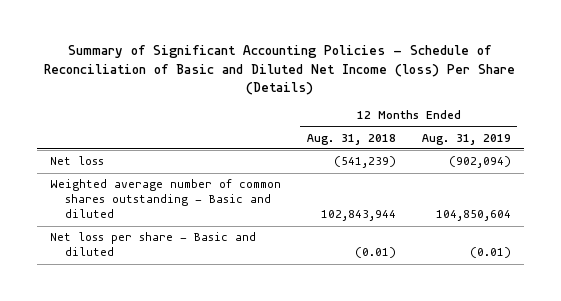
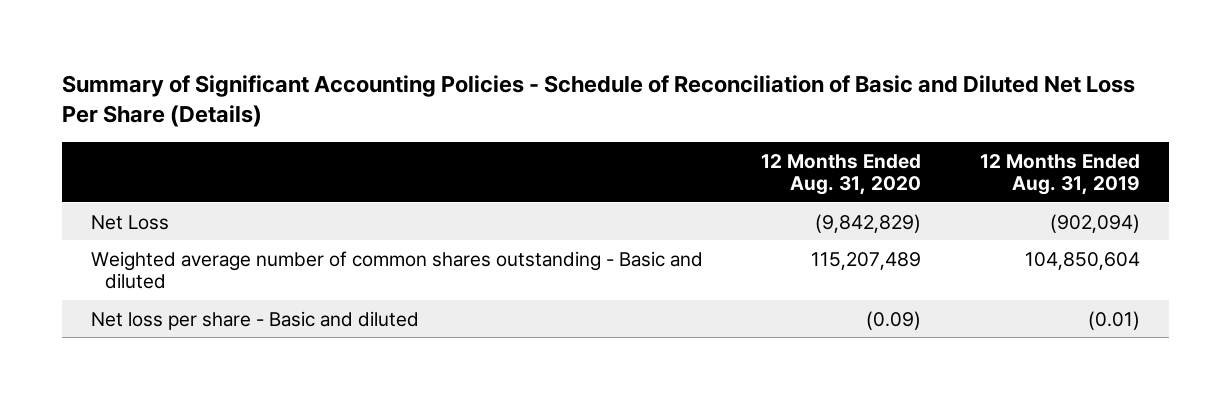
- Summary of Significant Accounting Policies - Schedule of Reconciliation of Basic and Diluted Net Income (loss) Per Share (Details)
+ Summary of Significant Accounting Policies - Schedule of Reconciliation of Basic and Diluted Net Loss Per Share (Details)
- | 12 Months Ended Aug. 31, 2018 | 12 Months Ended Aug. 31, 2019
+ | 12 Months Ended Aug. 31, 2020 | 12 Months Ended Aug. 31, 2019
- Net loss | (541,239) | (902,094)
+ Net Loss | (9,842,829) | (902,094)

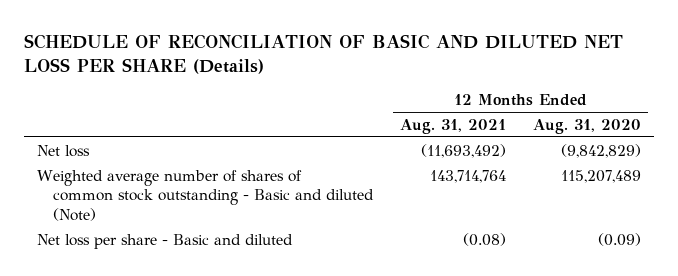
- Summary of Significant Accounting Policies - Schedule of Reconciliation of Basic and Diluted Net Loss Per Share (Details)
+ SCHEDULE OF RECONCILIATION OF BASIC AND DILUTED NET LOSS PER SHARE (Details)
- | 12 Months Ended Aug. 31, 2020 | 12 Months Ended Aug. 31, 2019
+ | 12 Months Ended Aug. 31, 2021 | 12 Months Ended Aug. 31, 2020
- Net Loss | (9,842,829) | (902,094)
- Weighted average number of common shares outstanding - Basic and diluted | 115,207,489 | 104,850,604
+ Net loss | (11,693,492) | (9,842,829)
+ Weighted average number of shares of common stock outstanding - Basic and diluted (Note) | 143,714,764 | 115,207,489

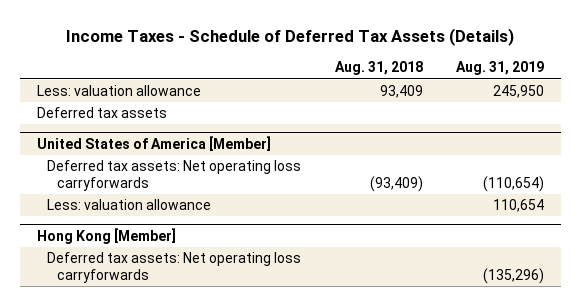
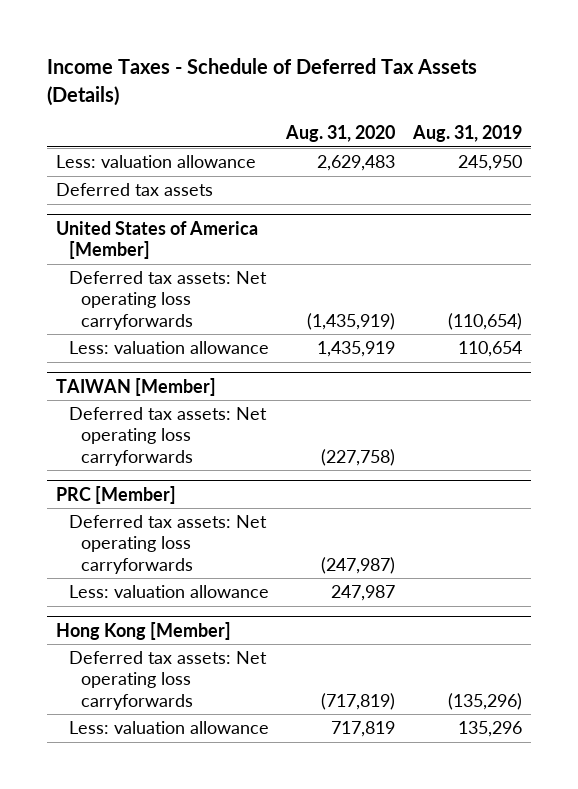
- | Aug. 31, 2018 | Aug. 31, 2019
+ | Aug. 31, 2020 | Aug. 31, 2019
+ TAIWAN [Member]
+ Deferred tax assets: Net operating loss carryforwards | (227,758) |
+ PRC [Member]
+ Deferred tax assets: Net operating loss carryforwards | (247,987) |
+ Less: valuation allowance | 247,987 |
@ Hong Kong [Member]
+ Less: valuation allowance | 717,819 | 135,296

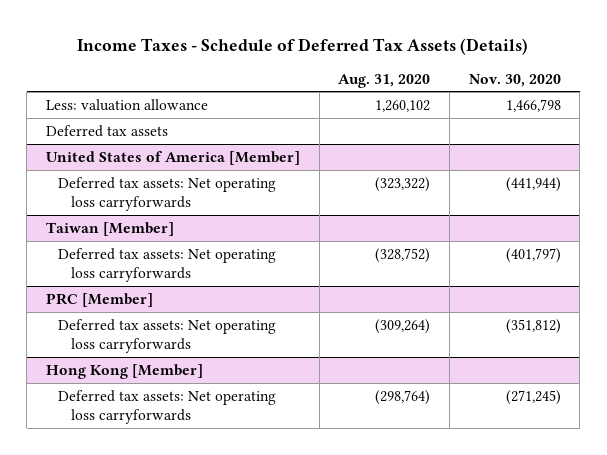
- | Aug. 31, 2020 | Aug. 31, 2019
+ | Aug. 31, 2020 | Nov. 30, 2020
- Less: valuation allowance | 2,629,483 | 245,950
+ Less: valuation allowance | 1,260,102 | 1,466,798
@ United States of America [Member]
- Deferred tax assets: Net operating loss carryforwards | (1,435,919) | (110,654)
- Less: valuation allowance | 1,435,919 | 110,654
- TAIWAN [Member]
- Deferred tax assets: Net operating loss carryforwards | (227,758) |
@ United States of America [Member]
+ Deferred tax assets: Net operating loss carryforwards | (323,322) | (441,944)
+ Taiwan [Member]
+ Deferred tax assets: Net operating loss carryforwards | (328,752) | (401,797)
@ PRC [Member]
- Deferred tax assets: Net operating loss carryforwards | (247,987) |
- Less: valuation allowance | 247,987 |
+ Deferred tax assets: Net operating loss carryforwards | (309,264) | (351,812)
@ Hong Kong [Member]
- Deferred tax assets: Net operating loss carryforwards | (717,819) | (135,296)
- Less: valuation allowance | 717,819 | 135,296
+ Deferred tax assets: Net operating loss carryforwards | (298,764) | (271,245)

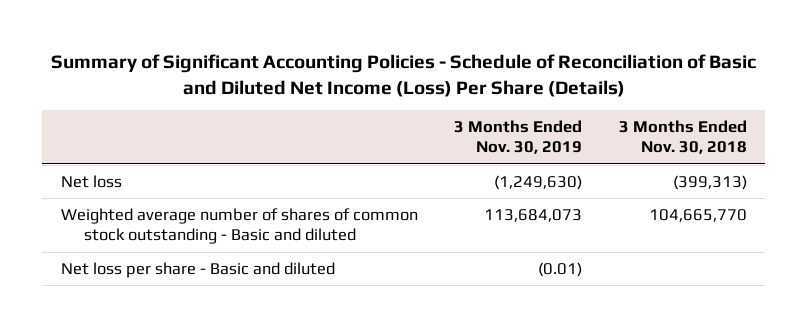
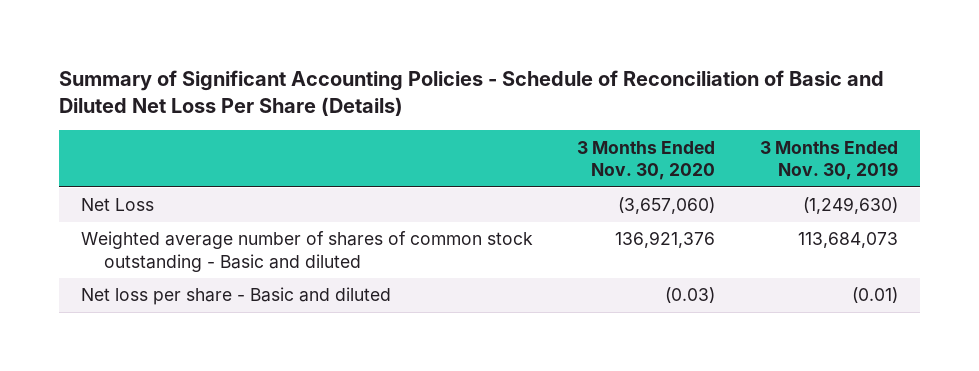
- Summary of Significant Accounting Policies - Schedule of Reconciliation of Basic and Diluted Net Income (Loss) Per Share (Details)
+ Summary of Significant Accounting Policies - Schedule of Reconciliation of Basic and Diluted Net Loss Per Share (Details)
- | 3 Months Ended Nov. 30, 2019 | 3 Months Ended Nov. 30, 2018
+ | 3 Months Ended Nov. 30, 2020 | 3 Months Ended Nov. 30, 2019
- Net loss | (1,249,630) | (399,313)
+ Net Loss | (3,657,060) | (1,249,630)

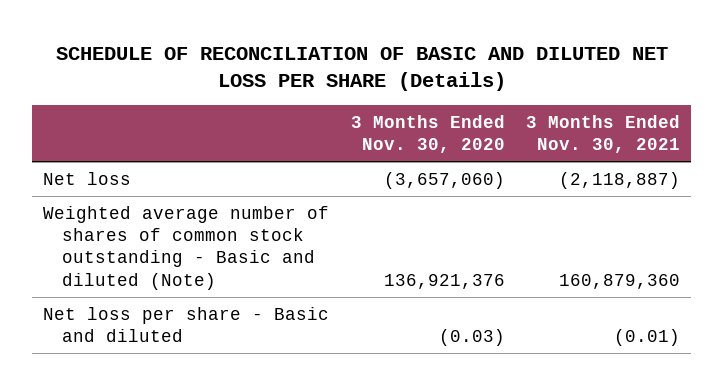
- Summary of Significant Accounting Policies - Schedule of Reconciliation of Basic and Diluted Net Loss Per Share (Details)
+ SCHEDULE OF RECONCILIATION OF BASIC AND DILUTED NET LOSS PER SHARE (Details)
- | 3 Months Ended Nov. 30, 2020 | 3 Months Ended Nov. 30, 2019
+ | 3 Months Ended Nov. 30, 2020 | 3 Months Ended Nov. 30, 2021
- Net Loss | (3,657,060) | (1,249,630)
- Weighted average number of shares of common stock outstanding - Basic and diluted | 136,921,376 | 113,684,073
+ Net loss | (3,657,060) | (2,118,887)
+ Weighted average number of shares of common stock outstanding - Basic and diluted (Note) | 136,921,376 | 160,879,360

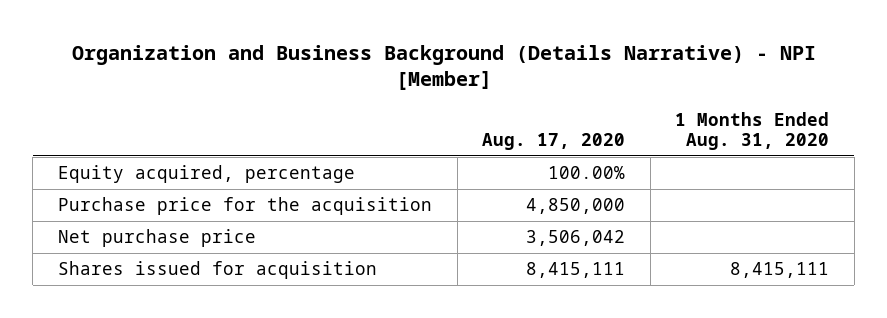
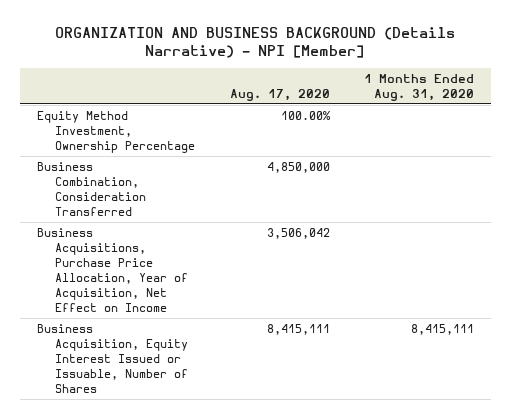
- Organization and Business Background (Details Narrative) - NPI [Member]
+ ORGANIZATION AND BUSINESS BACKGROUND (Details Narrative) - NPI [Member]
- Equity acquired, percentage | 100.00% |
- Purchase price for the acquisition | 4,850,000 |
- Net purchase price | 3,506,042 |
- Shares issued for acquisition | 8,415,111 | 8,415,111
+ Equity Method Investment, Ownership Percentage | 100.00% |
+ Business Combination, Consideration Transferred | 4,850,000 |
+ Business Acquisitions, Purchase Price Allocation, Year of Acquisition, Net Effect on Income | 3,506,042 |
+ Business Acquisition, Equity Interest Issued or Issuable, Number of Shares | 8,415,111 | 8,415,111

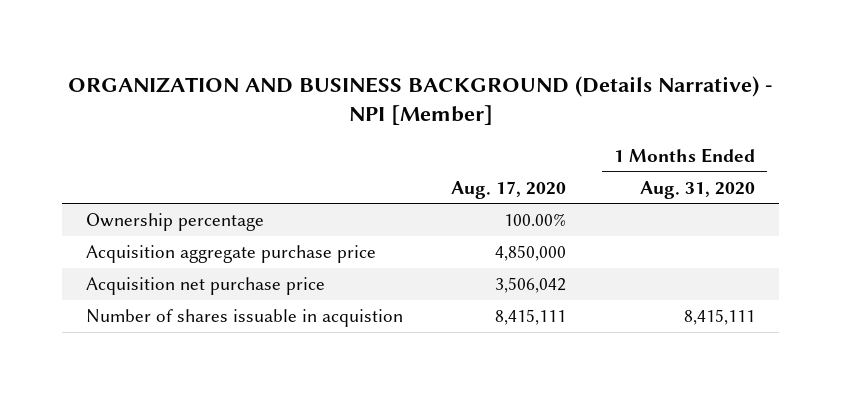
- Equity Method Investment, Ownership Percentage | 100.00% |
- Business Combination, Consideration Transferred | 4,850,000 |
- Business Acquisitions, Purchase Price Allocation, Year of Acquisition, Net Effect on Income | 3,506,042 |
- Business Acquisition, Equity Interest Issued or Issuable, Number of Shares | 8,415,111 | 8,415,111
+ Ownership percentage | 100.00% |
+ Acquisition aggregate purchase price | 4,850,000 |
+ Acquisition net purchase price | 3,506,042 |
+ Number of shares issuable in acquistion | 8,415,111 | 8,415,111

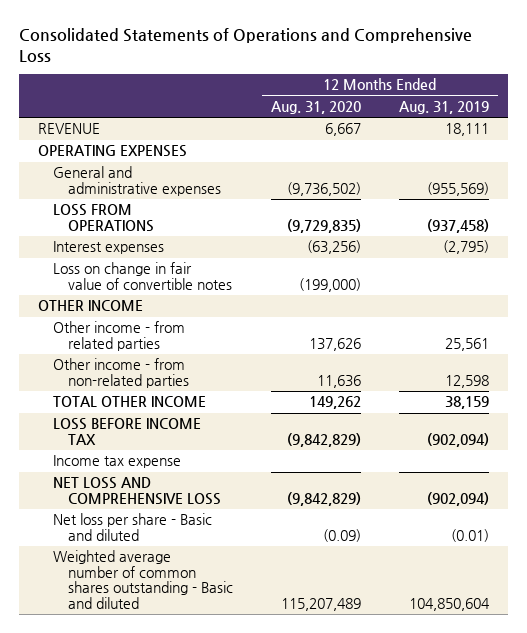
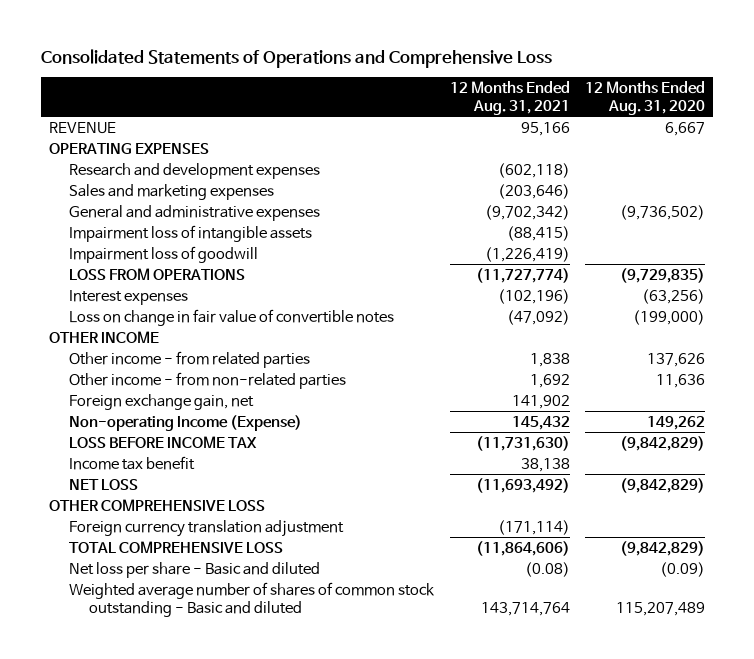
- | 12 Months Ended Aug. 31, 2020 | 12 Months Ended Aug. 31, 2019
+ | 12 Months Ended Aug. 31, 2021 | 12 Months Ended Aug. 31, 2020
+ Research and development expenses | (602,118) |
+ Sales and marketing expenses | (203,646) |
+ Impairment loss of intangible assets | (88,415) |
+ Impairment loss of goodwill | (1,226,419) |
- TOTAL OTHER INCOME | 149,262 | 38,159
+ Foreign exchange gain, net | 141,902 |
+ Non-operating Income (Expense) | 145,432 | 149,262
- Income tax expense
- NET LOSS AND COMPREHENSIVE LOSS | (9,842,829) | (902,094)
+ Income tax benefit | 38,138 |
+ NET LOSS | (11,693,492) | (9,842,829)
+ OTHER COMPREHENSIVE LOSS
+ Foreign currency translation adjustment | (171,114) |
+ TOTAL COMPREHENSIVE LOSS | (11,864,606) | (9,842,829)
- Weighted average number of common shares outstanding - Basic and diluted | 115,207,489 | 104,850,604
+ Weighted average number of shares of common stock outstanding - Basic and diluted | 143,714,764 | 115,207,489

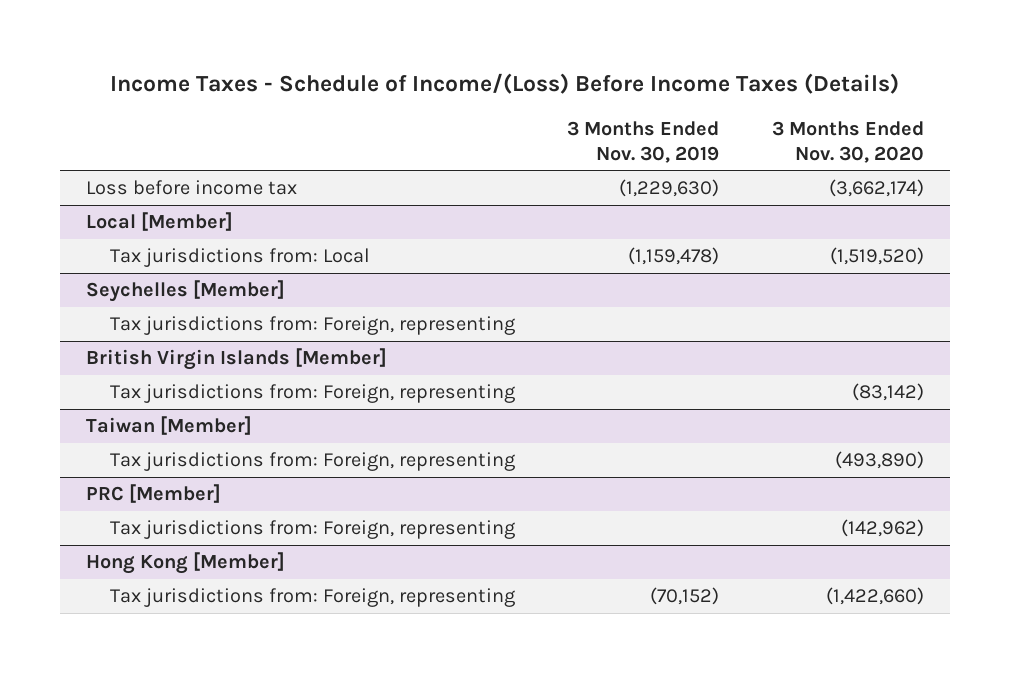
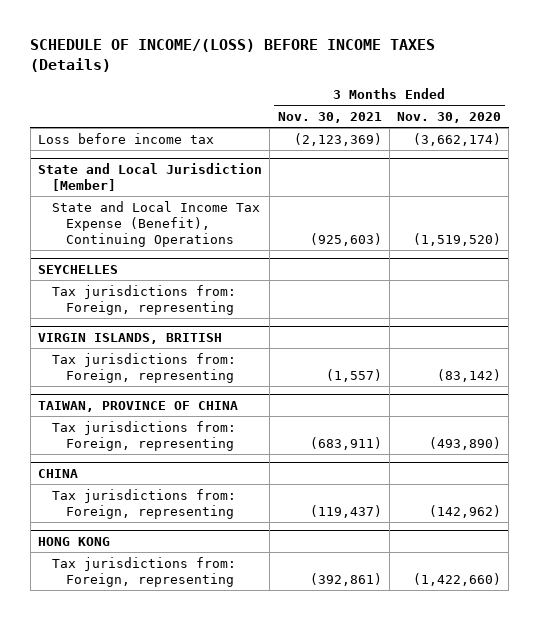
- Income Taxes - Schedule of Income/(Loss) Before Income Taxes (Details)
+ SCHEDULE OF INCOME/(LOSS) BEFORE INCOME TAXES (Details)
- | 3 Months Ended Nov. 30, 2019 | 3 Months Ended Nov. 30, 2020
+ | 3 Months Ended Nov. 30, 2021 | 3 Months Ended Nov. 30, 2020
- Local [Member]
- Tax jurisdictions from: Local | (1,159,478) | (1,519,520)
- Seychelles [Member]
+ State and Local Jurisdiction [Member]
+ State and Local Income Tax Expense (Benefit), Continuing Operations | (925,603) | (1,519,520)
+ SEYCHELLES
- British Virgin Islands [Member]
+ VIRGIN ISLANDS, BRITISH
- Taiwan [Member]
+ TAIWAN, PROVINCE OF CHINA
- PRC [Member]
+ CHINA
- Hong Kong [Member]
+ HONG KONG

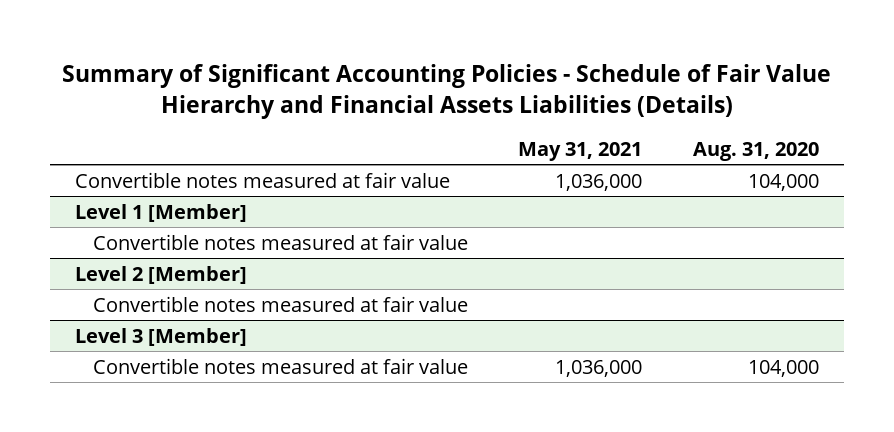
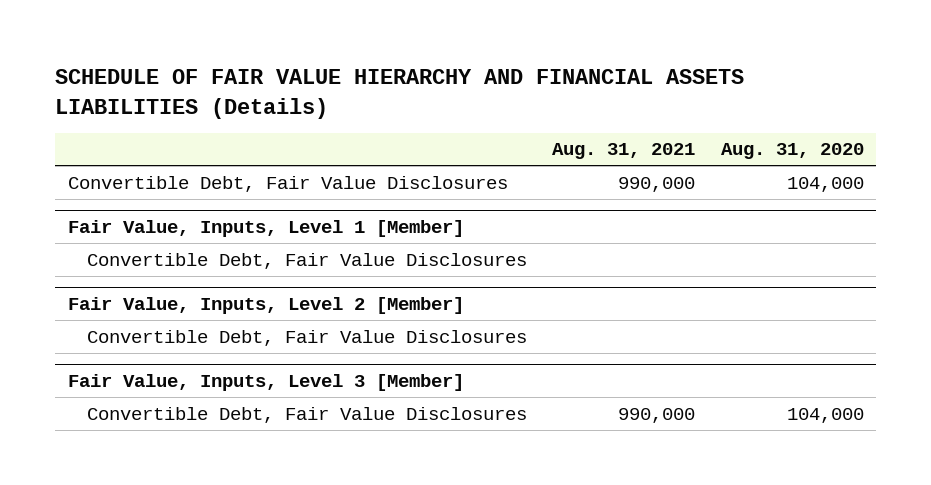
- Summary of Significant Accounting Policies - Schedule of Fair Value Hierarchy and Financial Assets Liabilities (Details)
+ SCHEDULE OF FAIR VALUE HIERARCHY AND FINANCIAL ASSETS LIABILITIES (Details)
- | May 31, 2021 | Aug. 31, 2020
+ | Aug. 31, 2021 | Aug. 31, 2020
- Convertible notes measured at fair value | 1,036,000 | 104,000
- Level 1 [Member]
- Convertible notes measured at fair value
- Level 2 [Member]
- Convertible notes measured at fair value
- Level 3 [Member]
- Convertible notes measured at fair value | 1,036,000 | 104,000
+ Convertible Debt, Fair Value Disclosures | 990,000 | 104,000
+ Fair Value, Inputs, Level 1 [Member]
+ Convertible Debt, Fair Value Disclosures
+ Fair Value, Inputs, Level 2 [Member]
+ Convertible Debt, Fair Value Disclosures
+ Fair Value, Inputs, Level 3 [Member]
+ Convertible Debt, Fair Value Disclosures | 990,000 | 104,000

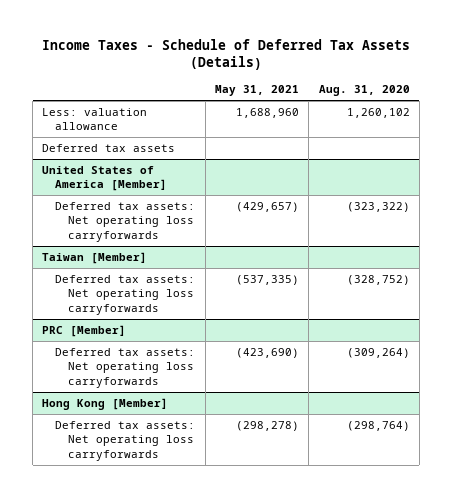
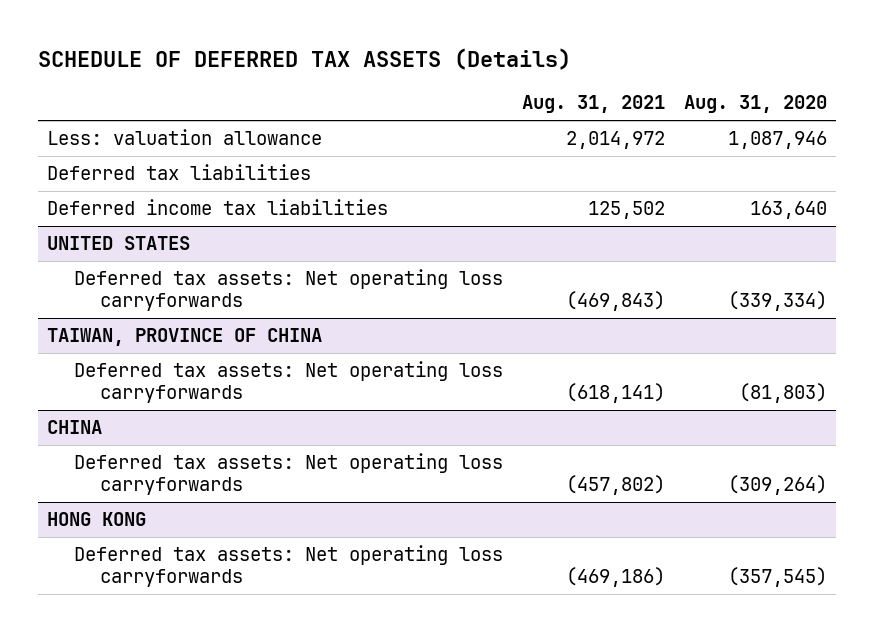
- Income Taxes - Schedule of Deferred Tax Assets (Details)
+ SCHEDULE OF DEFERRED TAX ASSETS (Details)
- | May 31, 2021 | Aug. 31, 2020
+ | Aug. 31, 2021 | Aug. 31, 2020
- Less: valuation allowance | 1,688,960 | 1,260,102
- Deferred tax assets
- United States of America [Member]
- Deferred tax assets: Net operating loss carryforwards | (429,657) | (323,322)
- Taiwan [Member]
- Deferred tax assets: Net operating loss carryforwards | (537,335) | (328,752)
- PRC [Member]
+ Less: valuation allowance | 2,014,972 | 1,087,946
+ Deferred tax liabilities
+ Deferred income tax liabilities | 125,502 | 163,640
+ UNITED STATES
+ Deferred tax assets: Net operating loss carryforwards | (469,843) | (339,334)
+ TAIWAN, PROVINCE OF CHINA
+ Deferred tax assets: Net operating loss carryforwards | (618,141) | (81,803)
+ CHINA
- Hong Kong [Member]
- Deferred tax assets: Net operating loss carryforwards | (298,278) | (298,764)
+ HONG KONG
+ Deferred tax assets: Net operating loss carryforwards | (469,186) | (357,545)

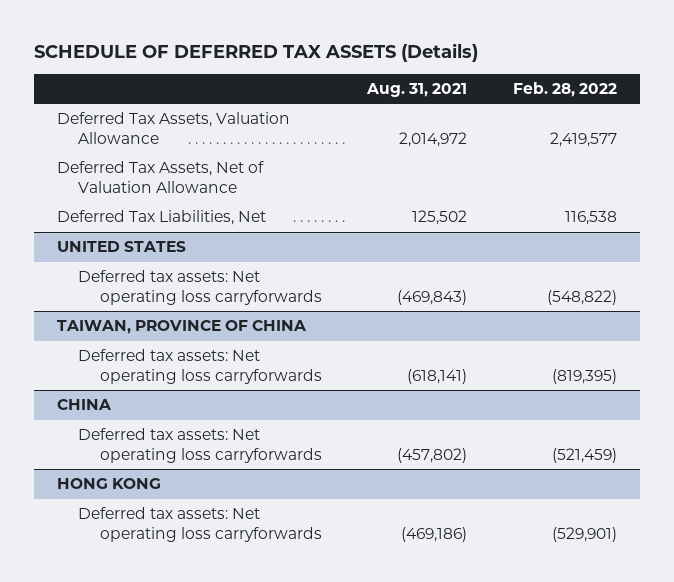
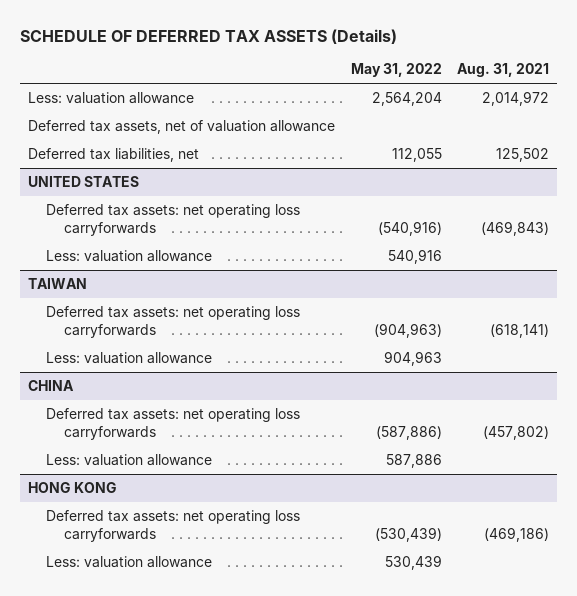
- | Aug. 31, 2021 | Feb. 28, 2022
+ | May 31, 2022 | Aug. 31, 2021
- Deferred Tax Assets, Valuation Allowance | 2,014,972 | 2,419,577
- Deferred Tax Assets, Net of Valuation Allowance
- Deferred Tax Liabilities, Net | 125,502 | 116,538
+ Less: valuation allowance | 2,564,204 | 2,014,972
+ Deferred tax assets, net of valuation allowance
+ Deferred tax liabilities, net | 112,055 | 125,502
@ UNITED STATES
- Deferred tax assets: Net operating loss carryforwards | (469,843) | (548,822)
- TAIWAN, PROVINCE OF CHINA
- Deferred tax assets: Net operating loss carryforwards | (618,141) | (819,395)
@ UNITED STATES
+ Deferred tax assets: net operating loss carryforwards | (540,916) | (469,843)
+ Less: valuation allowance | 540,916 |
+ TAIWAN
+ Deferred tax assets: net operating loss carryforwards | (904,963) | (618,141)
+ Less: valuation allowance | 904,963 |
@ CHINA
- Deferred tax assets: Net operating loss carryforwards | (457,802) | (521,459)
+ Deferred tax assets: net operating loss carryforwards | (587,886) | (457,802)
+ Less: valuation allowance | 587,886 |
@ HONG KONG
- Deferred tax assets: Net operating loss carryforwards | (469,186) | (529,901)
+ Deferred tax assets: net operating loss carryforwards | (530,439) | (469,186)
+ Less: valuation allowance | 530,439 |

